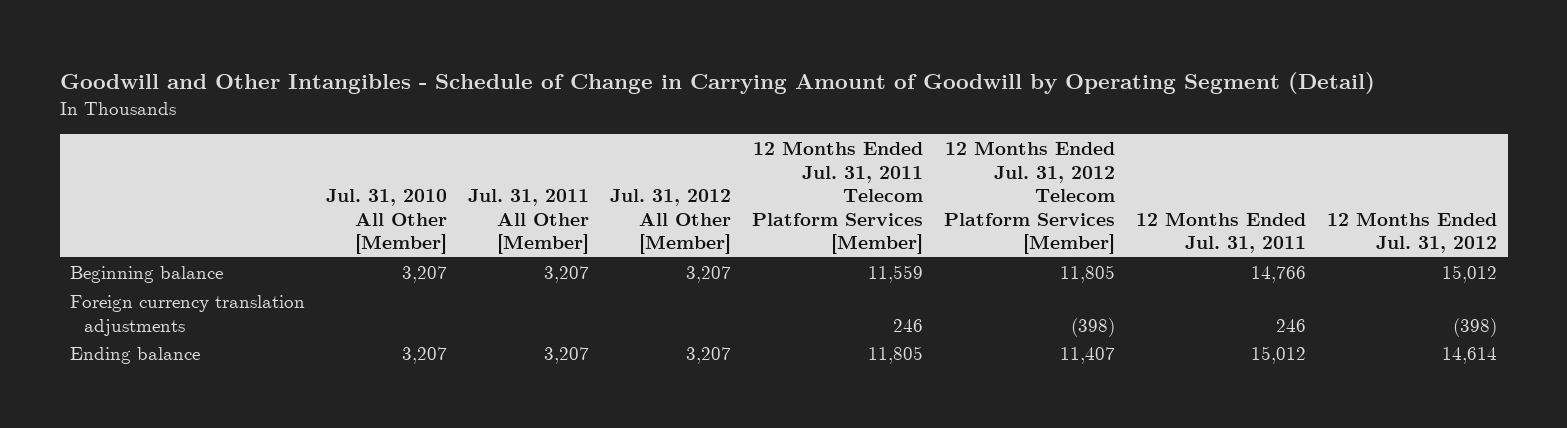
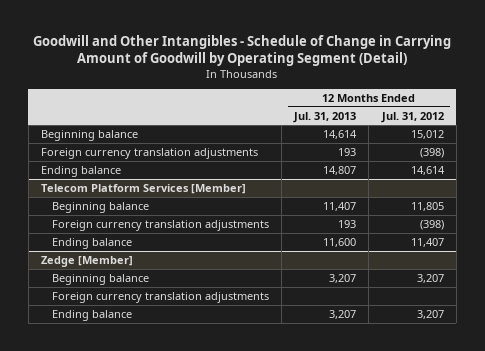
- | Jul. 31, 2010 All Other [Member] | Jul. 31, 2011 All Other [Member] | Jul. 31, 2012 All Other [Member] | 12 Months Ended Jul. 31, 2011 Telecom Platform Services [Member] | 12 Months Ended Jul. 31, 2012 Telecom Platform Services [Member] | 12 Months Ended Jul. 31, 2011 | 12 Months Ended Jul. 31, 2012
+ | 12 Months Ended Jul. 31, 2013 | 12 Months Ended Jul. 31, 2012
+ Telecom Platform Services [Member]
+ Beginning balance | 11,407 | 11,805
+ Foreign currency translation adjustments | 193 | (398)
+ Ending balance | 11,600 | 11,407
+ Zedge [Member]
+ Beginning balance | 3,207 | 3,207
+ Foreign currency translation adjustments
+ Ending balance | 3,207 | 3,207

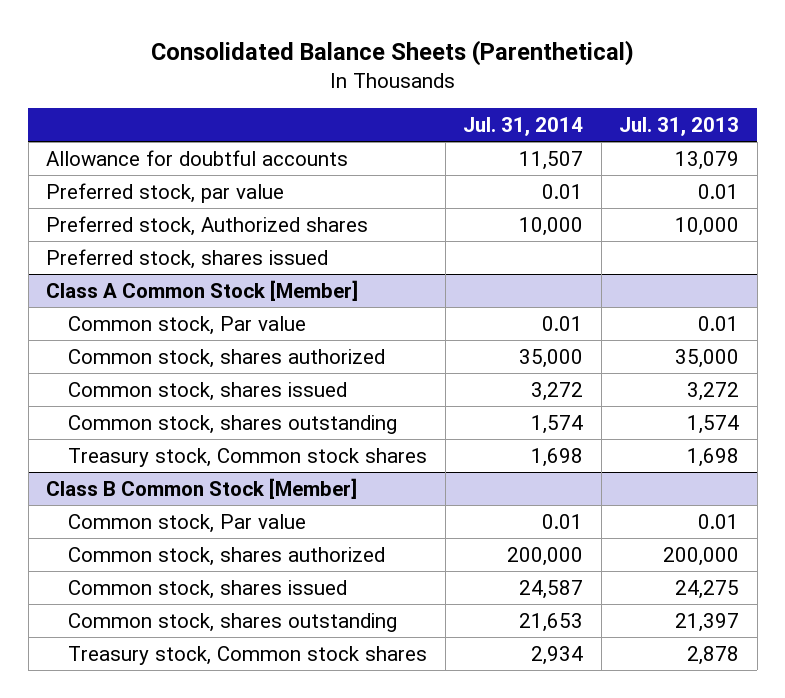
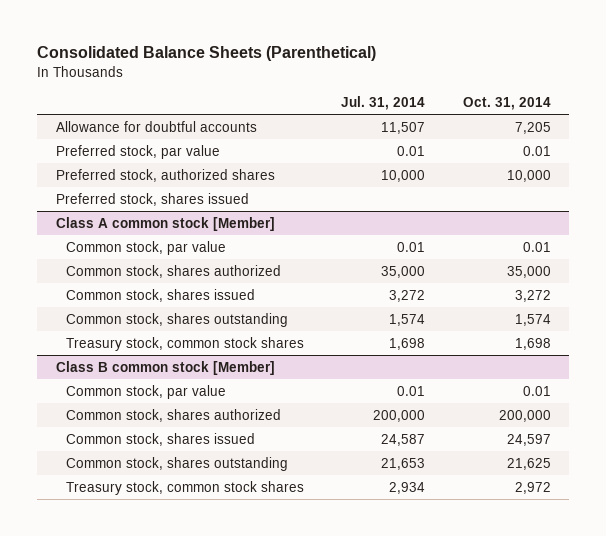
- | Jul. 31, 2014 | Jul. 31, 2013
+ | Jul. 31, 2014 | Oct. 31, 2014
- Preferred stock, Authorized shares | 10,000 | 10,000
+ Preferred stock, authorized shares | 10,000 | 10,000
- Class A Common Stock [Member]
- Common stock, Par value | 0.01 | 0.01
+ Class A common stock [Member]
+ Common stock, par value | 0.01 | 0.01
- Treasury stock, Common stock shares | 1,698 | 1,698
- Class B Common Stock [Member]
- Common stock, Par value | 0.01 | 0.01
+ Treasury stock, common stock shares | 1,698 | 1,698
+ Class B common stock [Member]
+ Common stock, par value | 0.01 | 0.01
- Treasury stock, Common stock shares | 2,934 | 2,878
+ Treasury stock, common stock shares | 2,934 | 2,972

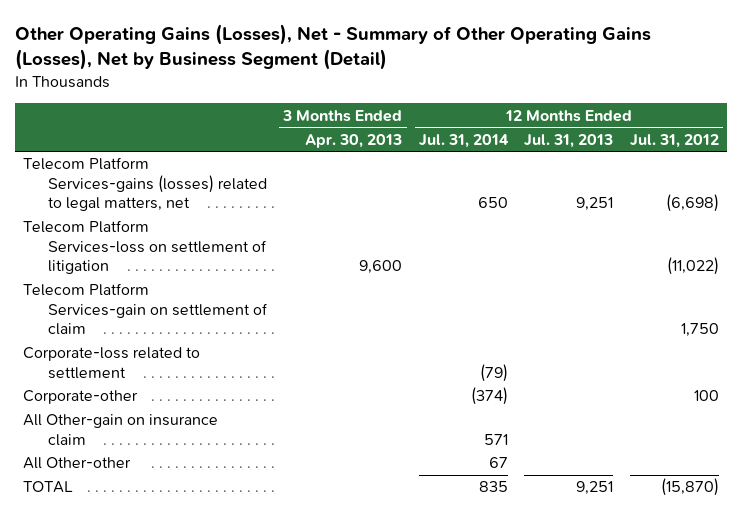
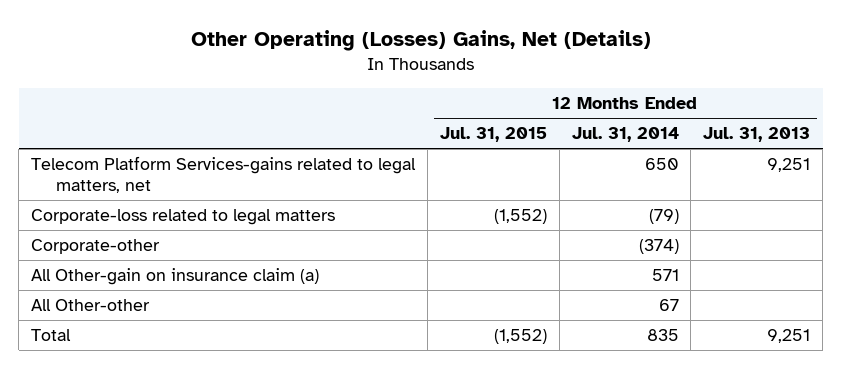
- Other Operating Gains (Losses), Net - Summary of Other Operating Gains (Losses), Net by Business Segment (Detail)
+ Other Operating (Losses) Gains, Net (Details)
- | 3 Months Ended Apr. 30, 2013 | 12 Months Ended Jul. 31, 2014 | 12 Months Ended Jul. 31, 2013 | 12 Months Ended Jul. 31, 2012
+ | 12 Months Ended Jul. 31, 2015 | 12 Months Ended Jul. 31, 2014 | 12 Months Ended Jul. 31, 2013
- Telecom Platform Services-gains (losses) related to legal matters, net | | 650 | 9,251 | (6,698)
- Telecom Platform Services-loss on settlement of litigation | 9,600 | | | (11,022)
- Telecom Platform Services-gain on settlement of claim | | | | 1,750
- Corporate-loss related to settlement | | (79) | |
+ Telecom Platform Services-gains related to legal matters, net | | 650 | 9,251
+ Corporate-loss related to legal matters | (1,552) | (79) |
- All Other-gain on insurance claim | | 571 | |
+ All Other-gain on insurance claim (a) | | 571 |
- TOTAL | | 835 | 9,251 | (15,870)
+ Total | (1,552) | 835 | 9,251

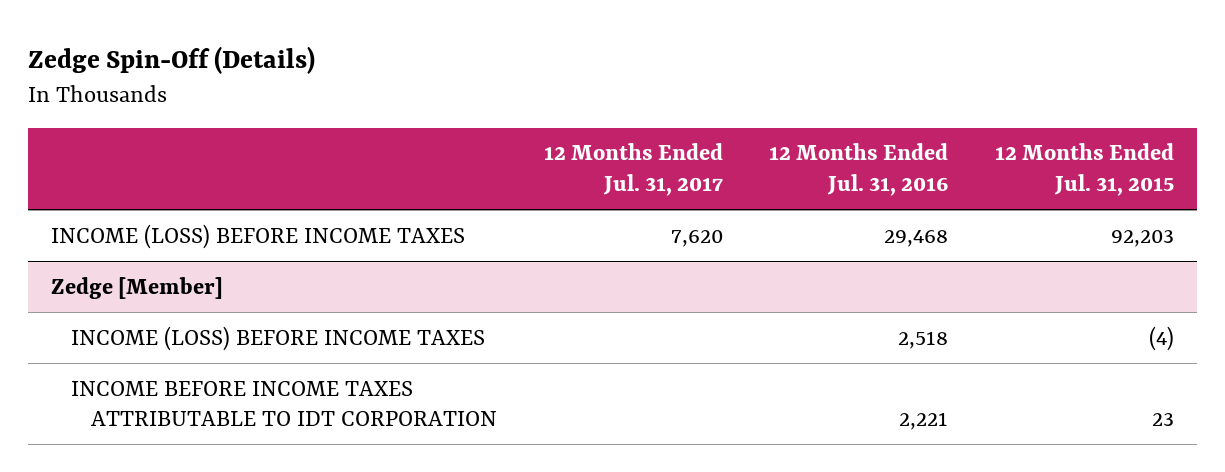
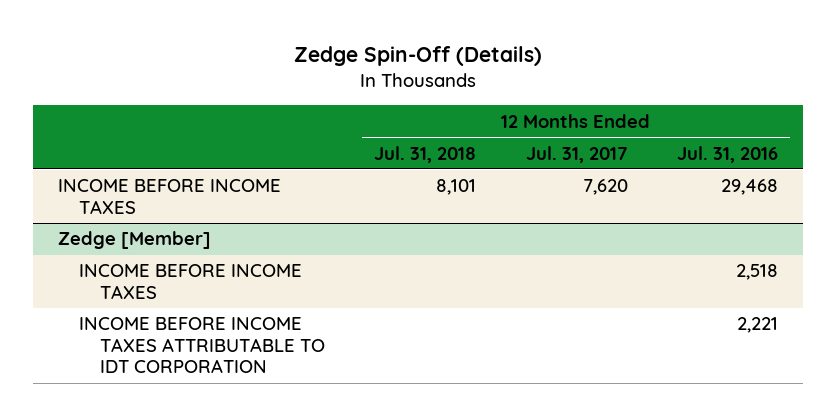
- | 12 Months Ended Jul. 31, 2017 | 12 Months Ended Jul. 31, 2016 | 12 Months Ended Jul. 31, 2015
+ | 12 Months Ended Jul. 31, 2018 | 12 Months Ended Jul. 31, 2017 | 12 Months Ended Jul. 31, 2016
- INCOME (LOSS) BEFORE INCOME TAXES | 7,620 | 29,468 | 92,203
+ INCOME BEFORE INCOME TAXES | 8,101 | 7,620 | 29,468
@ Zedge [Member]
- INCOME (LOSS) BEFORE INCOME TAXES | | 2,518 | (4)
+ INCOME BEFORE INCOME TAXES | | | 2,518

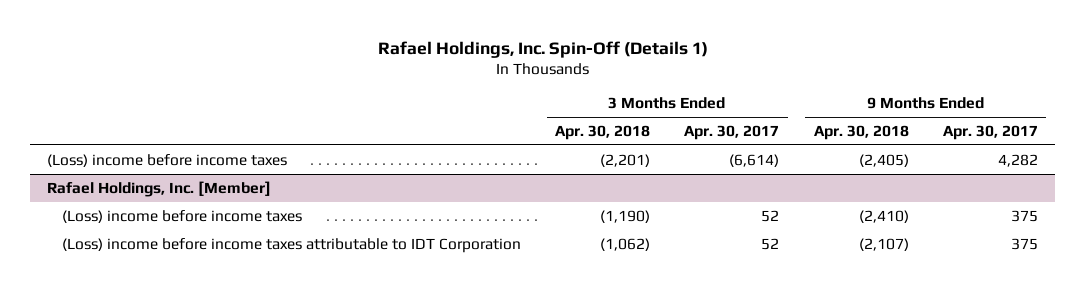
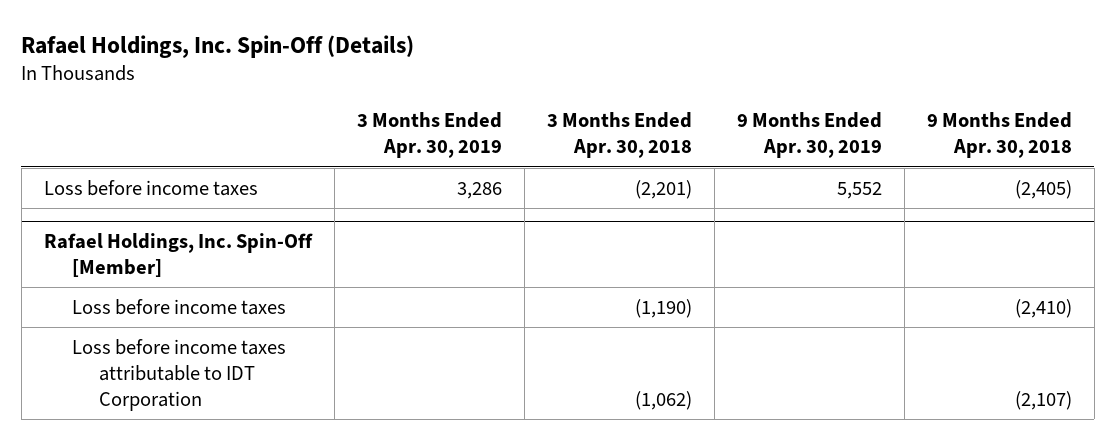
- Rafael Holdings, Inc. Spin-Off (Details 1)
+ Rafael Holdings, Inc. Spin-Off (Details)
- | 3 Months Ended Apr. 30, 2018 | 3 Months Ended Apr. 30, 2017 | 9 Months Ended Apr. 30, 2018 | 9 Months Ended Apr. 30, 2017
+ | 3 Months Ended Apr. 30, 2019 | 3 Months Ended Apr. 30, 2018 | 9 Months Ended Apr. 30, 2019 | 9 Months Ended Apr. 30, 2018
- (Loss) income before income taxes | (2,201) | (6,614) | (2,405) | 4,282
- Rafael Holdings, Inc. [Member]
- (Loss) income before income taxes | (1,190) | 52 | (2,410) | 375
- (Loss) income before income taxes attributable to IDT Corporation | (1,062) | 52 | (2,107) | 375
+ Loss before income taxes | 3,286 | (2,201) | 5,552 | (2,405)
+ Rafael Holdings, Inc. Spin-Off [Member]
+ Loss before income taxes | | (1,190) | | (2,410)
+ Loss before income taxes attributable to IDT Corporation | | (1,062) | | (2,107)

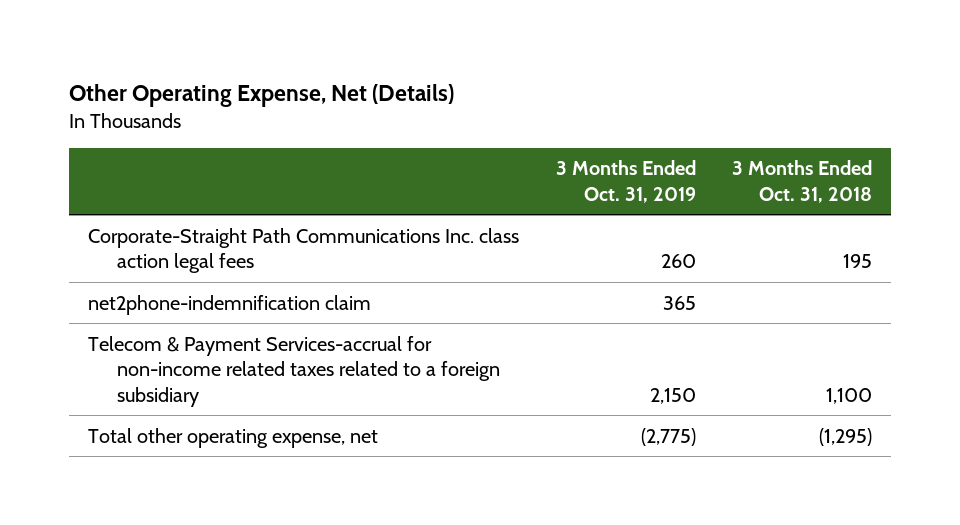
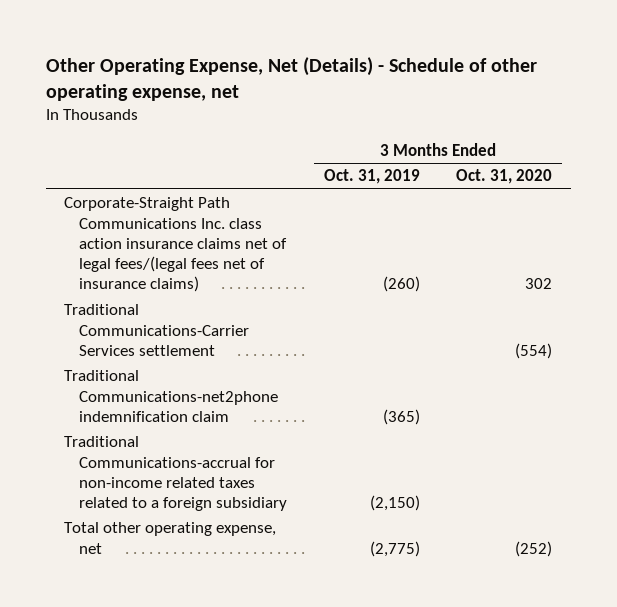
- Other Operating Expense, Net (Details)
+ Other Operating Expense, Net (Details) - Schedule of other operating expense, net
- | 3 Months Ended Oct. 31, 2019 | 3 Months Ended Oct. 31, 2018
+ | 3 Months Ended Oct. 31, 2019 | 3 Months Ended Oct. 31, 2020
- Corporate-Straight Path Communications Inc. class action legal fees | 260 | 195
- net2phone-indemnification claim | 365 |
- Telecom & Payment Services-accrual for non-income related taxes related to a foreign subsidiary | 2,150 | 1,100
+ Corporate-Straight Path Communications Inc. class action insurance claims net of legal fees/(legal fees net of insurance claims) | (260) | 302
+ Traditional Communications-Carrier Services settlement | | (554)
+ Traditional Communications-net2phone indemnification claim | (365) |
+ Traditional Communications-accrual for non-income related taxes related to a foreign subsidiary | (2,150) |

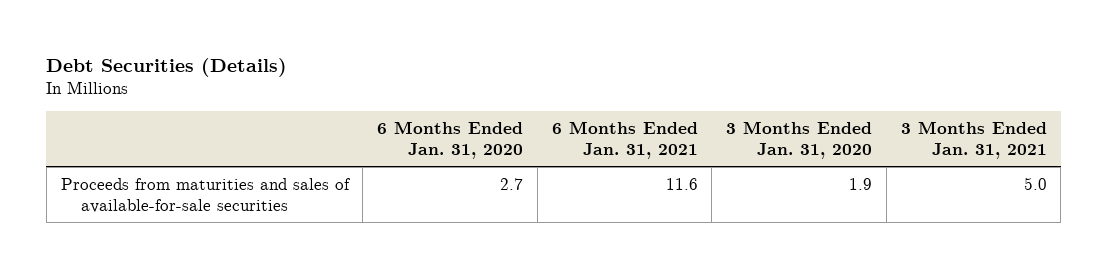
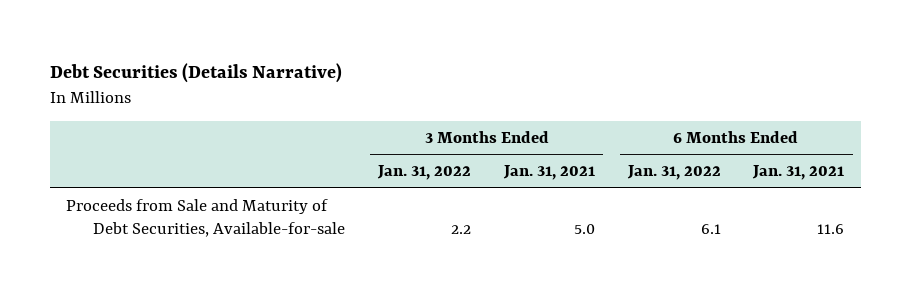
- Debt Securities (Details)
+ Debt Securities (Details Narrative)
- | 6 Months Ended Jan. 31, 2020 | 6 Months Ended Jan. 31, 2021 | 3 Months Ended Jan. 31, 2020 | 3 Months Ended Jan. 31, 2021
+ | 3 Months Ended Jan. 31, 2022 | 3 Months Ended Jan. 31, 2021 | 6 Months Ended Jan. 31, 2022 | 6 Months Ended Jan. 31, 2021
- Proceeds from maturities and sales of available-for-sale securities | 2.7 | 11.6 | 1.9 | 5.0
+ Proceeds from Sale and Maturity of Debt Securities, Available-for-sale | 2.2 | 5.0 | 6.1 | 11.6

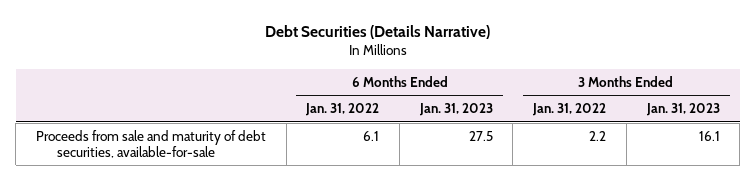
- | 3 Months Ended Jan. 31, 2022 | 3 Months Ended Jan. 31, 2021 | 6 Months Ended Jan. 31, 2022 | 6 Months Ended Jan. 31, 2021
+ | 6 Months Ended Jan. 31, 2022 | 6 Months Ended Jan. 31, 2023 | 3 Months Ended Jan. 31, 2022 | 3 Months Ended Jan. 31, 2023
- Proceeds from Sale and Maturity of Debt Securities, Available-for-sale | 2.2 | 5.0 | 6.1 | 11.6
+ Proceeds from sale and maturity of debt securities, available-for-sale | 6.1 | 27.5 | 2.2 | 16.1

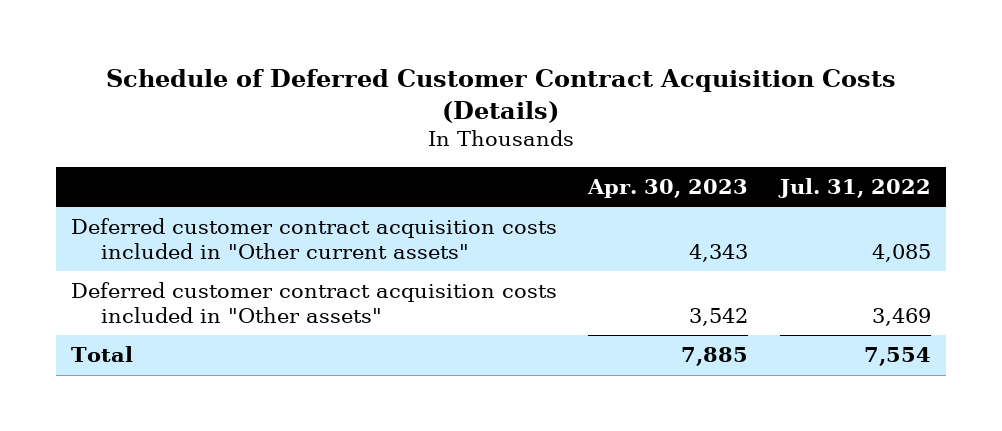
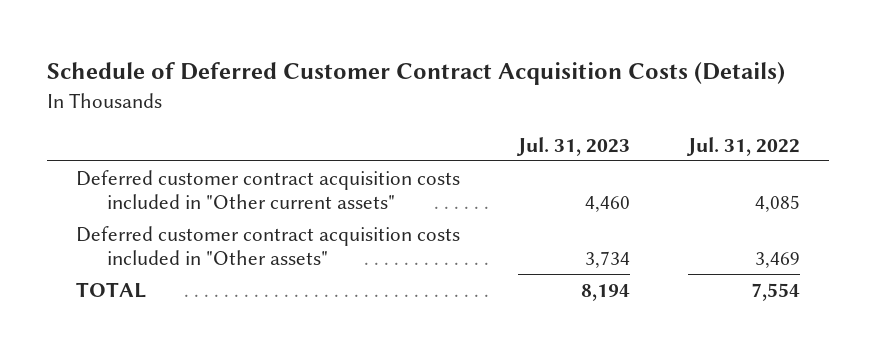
- | Apr. 30, 2023 | Jul. 31, 2022
+ | Jul. 31, 2023 | Jul. 31, 2022
- Total | 7,885 | 7,554
+ TOTAL | 8,194 | 7,554

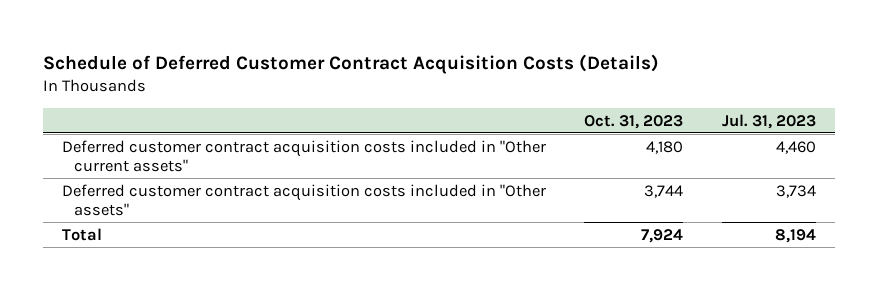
- | Jul. 31, 2023 | Jul. 31, 2022
+ | Oct. 31, 2023 | Jul. 31, 2023
- TOTAL | 8,194 | 7,554
+ Total | 7,924 | 8,194

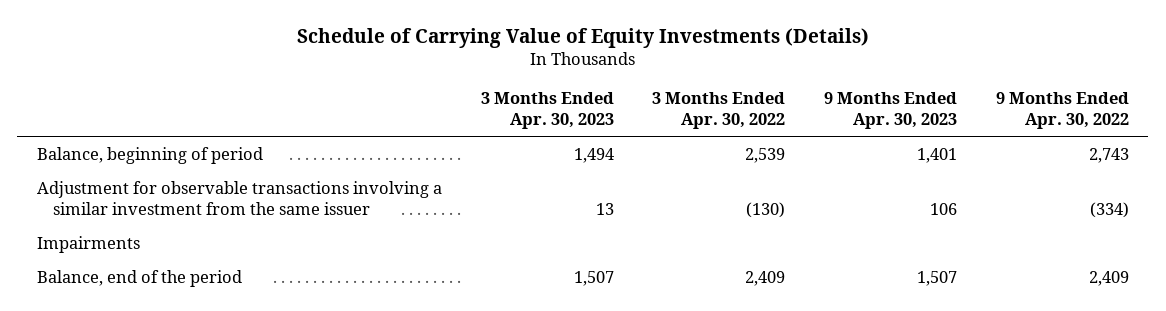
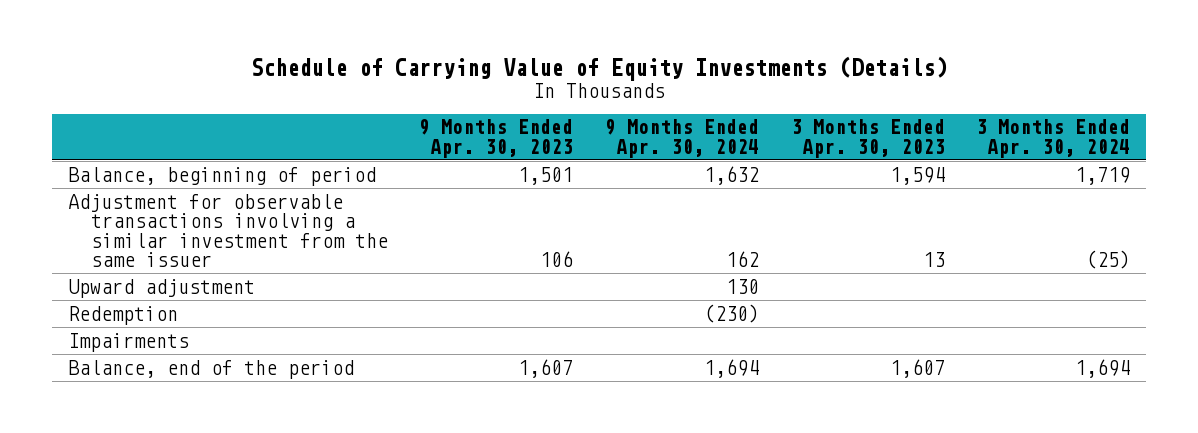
- | 3 Months Ended Apr. 30, 2023 | 3 Months Ended Apr. 30, 2022 | 9 Months Ended Apr. 30, 2023 | 9 Months Ended Apr. 30, 2022
+ | 9 Months Ended Apr. 30, 2023 | 9 Months Ended Apr. 30, 2024 | 3 Months Ended Apr. 30, 2023 | 3 Months Ended Apr. 30, 2024
- Balance, beginning of period | 1,494 | 2,539 | 1,401 | 2,743
+ Balance, beginning of period | 1,501 | 1,632 | 1,594 | 1,719
+ Upward adjustment | | 130 | |
+ Redemption | | (230) | |
- Balance, end of the period | 1,507 | 2,409 | 1,507 | 2,409
+ Balance, end of the period | 1,607 | 1,694 | 1,607 | 1,694

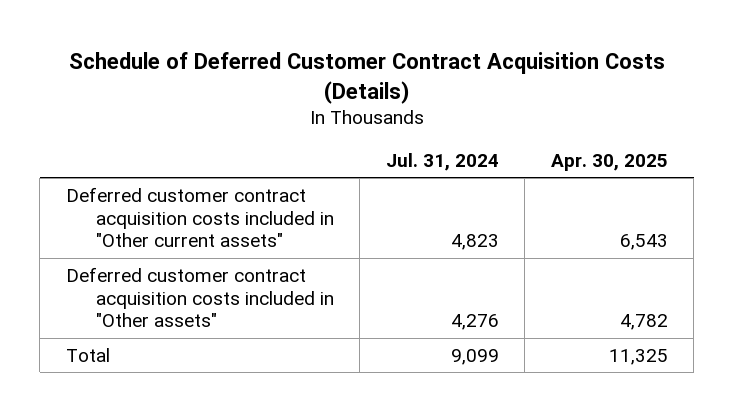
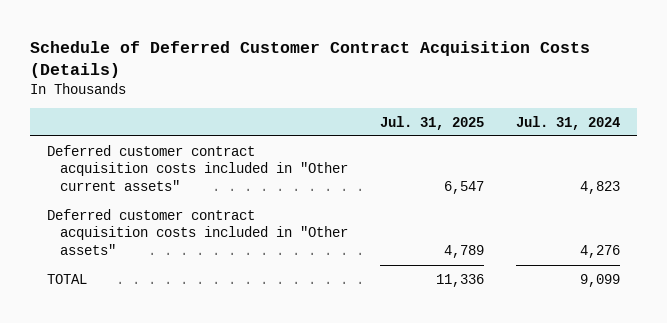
- | Jul. 31, 2024 | Apr. 30, 2025
+ | Jul. 31, 2025 | Jul. 31, 2024
- Total | 9,099 | 11,325
+ TOTAL | 11,336 | 9,099

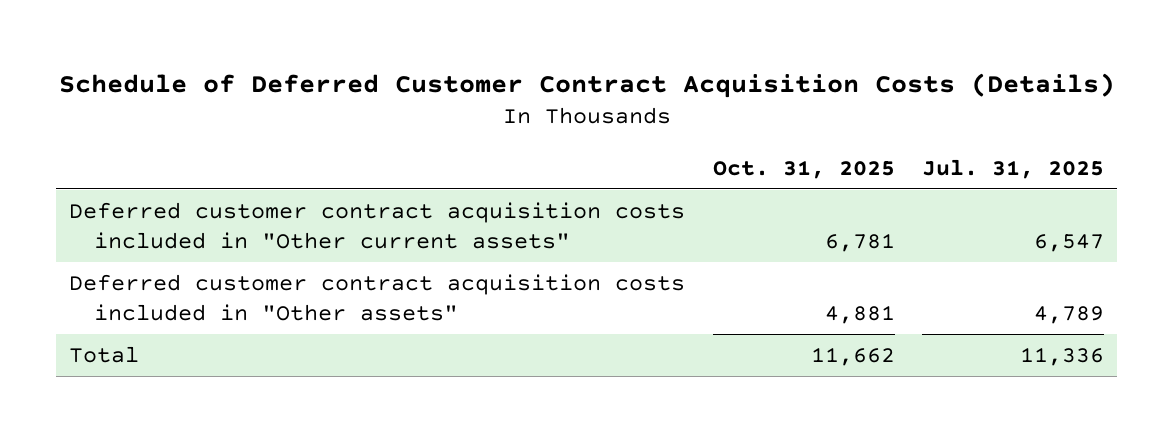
- | Jul. 31, 2025 | Jul. 31, 2024
+ | Oct. 31, 2025 | Jul. 31, 2025
- TOTAL | 11,336 | 9,099
+ Total | 11,662 | 11,336

